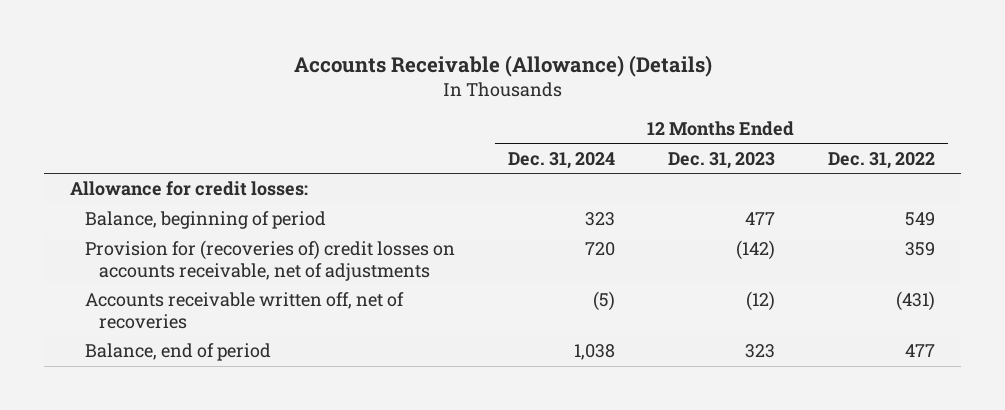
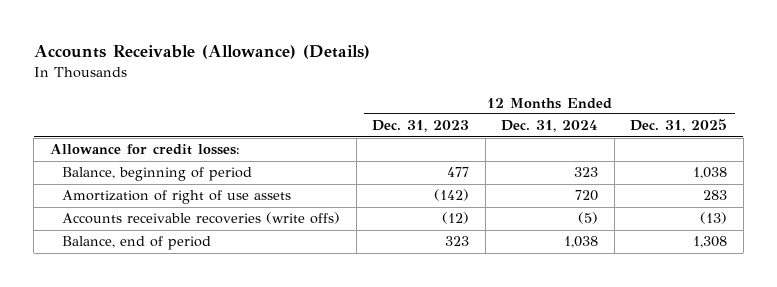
- | 12 Months Ended Dec. 31, 2024 | 12 Months Ended Dec. 31, 2023 | 12 Months Ended Dec. 31, 2022
+ | 12 Months Ended Dec. 31, 2023 | 12 Months Ended Dec. 31, 2024 | 12 Months Ended Dec. 31, 2025
- Provision for (recoveries of) credit losses on accounts receivable, net of adjustments | 720 | (142) | 359
- Accounts receivable written off, net of recoveries | (5) | (12) | (431)
+ Amortization of right of use assets | (142) | 720 | 283
+ Accounts receivable recoveries (write offs) | (12) | (5) | (13)

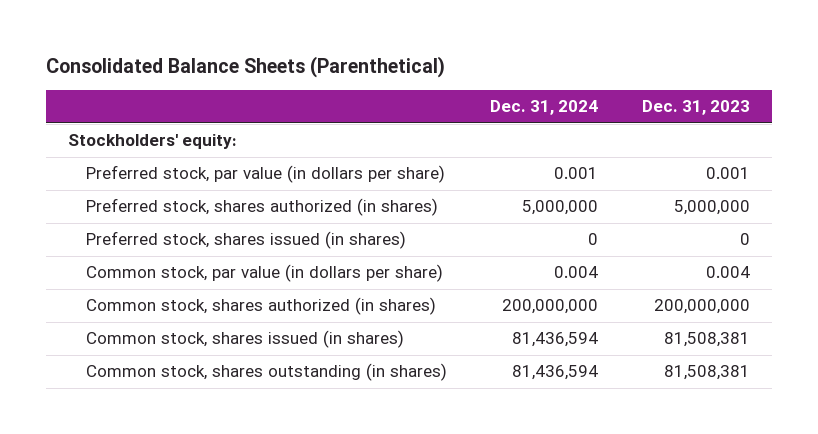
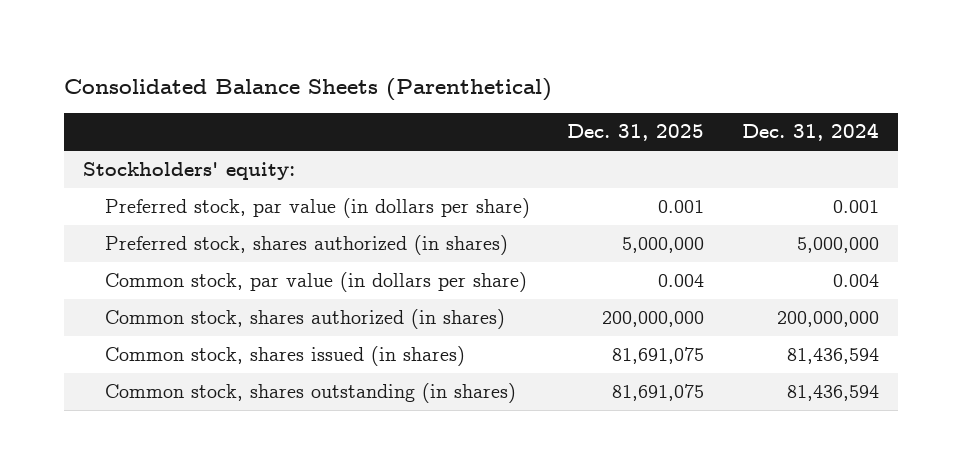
- | Dec. 31, 2024 | Dec. 31, 2023
+ | Dec. 31, 2025 | Dec. 31, 2024
- Preferred stock, shares issued (in shares) | 0 | 0

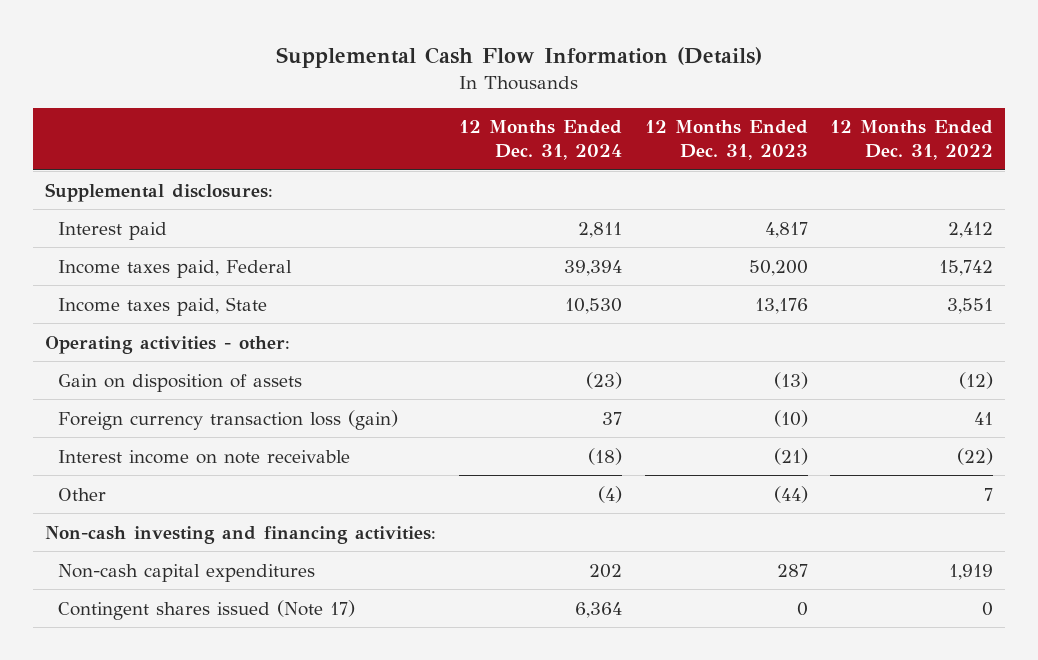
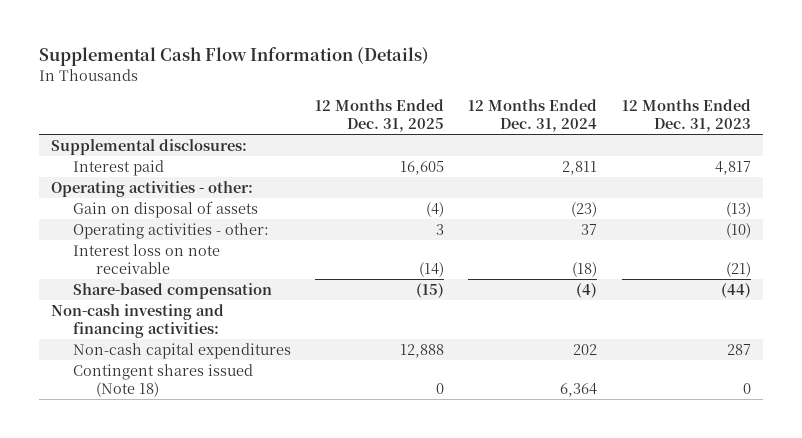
- | 12 Months Ended Dec. 31, 2024 | 12 Months Ended Dec. 31, 2023 | 12 Months Ended Dec. 31, 2022
+ | 12 Months Ended Dec. 31, 2025 | 12 Months Ended Dec. 31, 2024 | 12 Months Ended Dec. 31, 2023
- Income taxes paid, Federal | 39,394 | 50,200 | 15,742
- Income taxes paid, State | 10,530 | 13,176 | 3,551
- Gain on disposition of assets | (23) | (13) | (12)
- Foreign currency transaction loss (gain) | 37 | (10) | 41
- Interest income on note receivable | (18) | (21) | (22)
- Other | (4) | (44) | 7
+ Gain on disposal of assets | (4) | (23) | (13)
+ Operating activities - other: | 3 | 37 | (10)
+ Interest loss on note receivable | (14) | (18) | (21)
+ Share-based compensation | (15) | (4) | (44)
- Contingent shares issued (Note 17) | 6,364 | 0 | 0
+ Contingent shares issued (Note 18) | 0 | 6,364 | 0

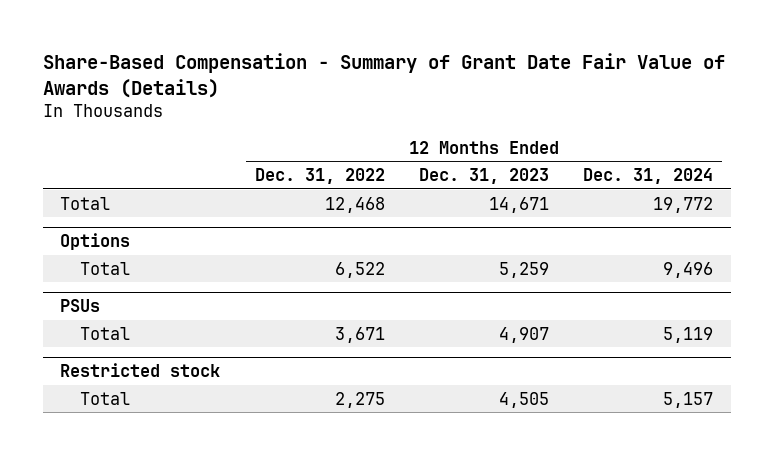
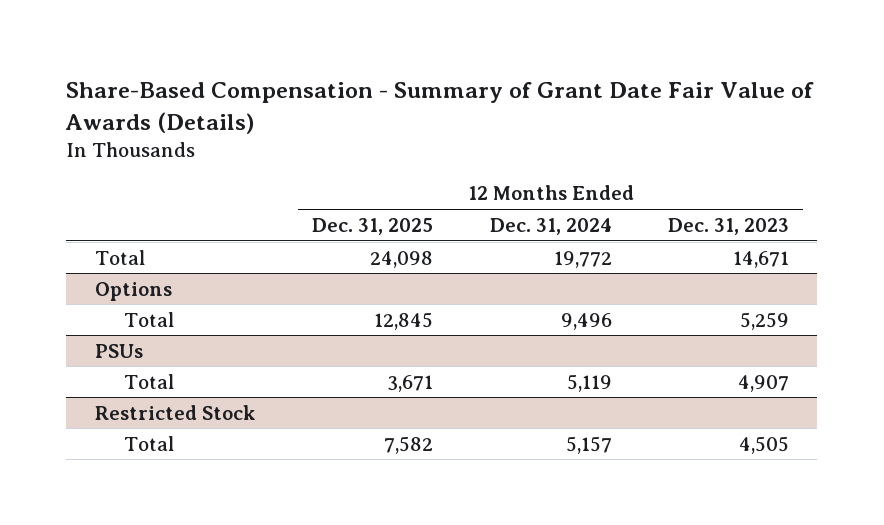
- | 12 Months Ended Dec. 31, 2022 | 12 Months Ended Dec. 31, 2023 | 12 Months Ended Dec. 31, 2024
+ | 12 Months Ended Dec. 31, 2025 | 12 Months Ended Dec. 31, 2024 | 12 Months Ended Dec. 31, 2023
- Restricted stock
+ Restricted Stock

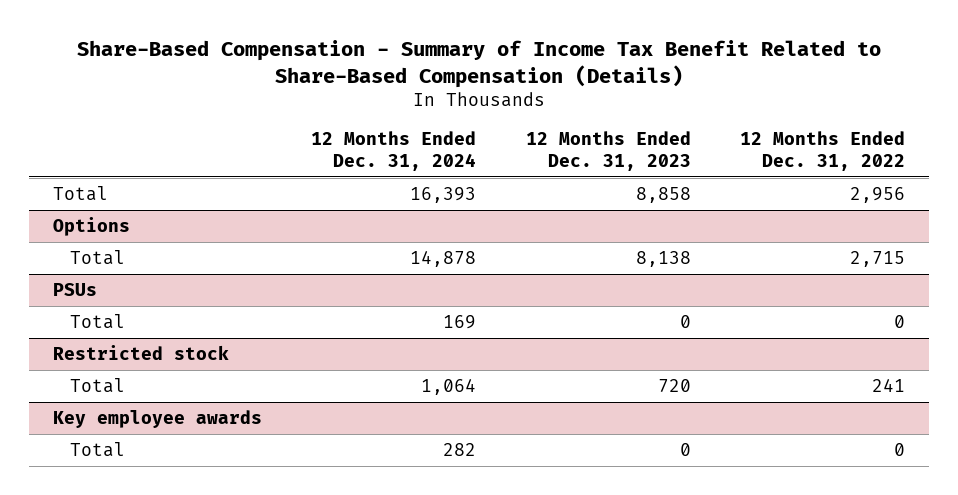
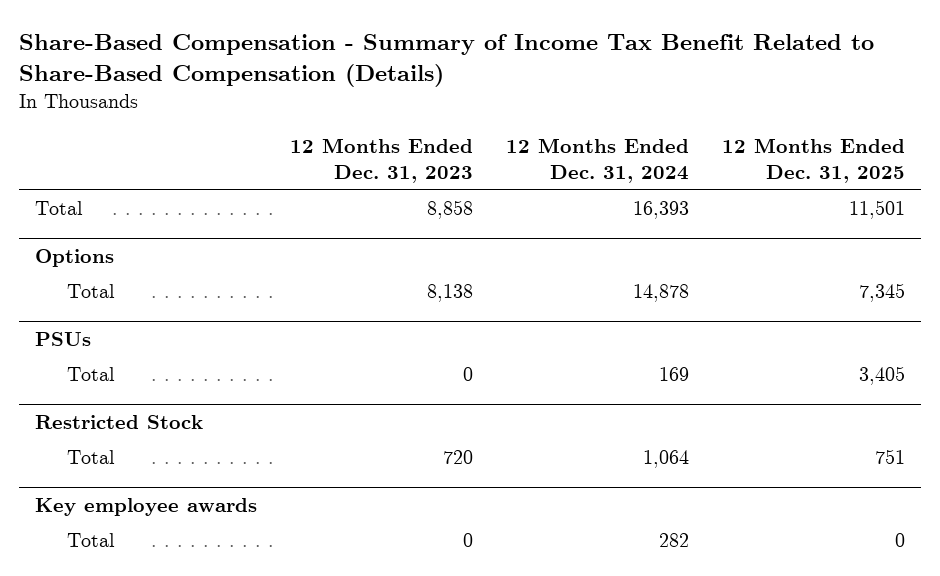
- | 12 Months Ended Dec. 31, 2024 | 12 Months Ended Dec. 31, 2023 | 12 Months Ended Dec. 31, 2022
+ | 12 Months Ended Dec. 31, 2023 | 12 Months Ended Dec. 31, 2024 | 12 Months Ended Dec. 31, 2025
- Restricted stock
+ Restricted Stock

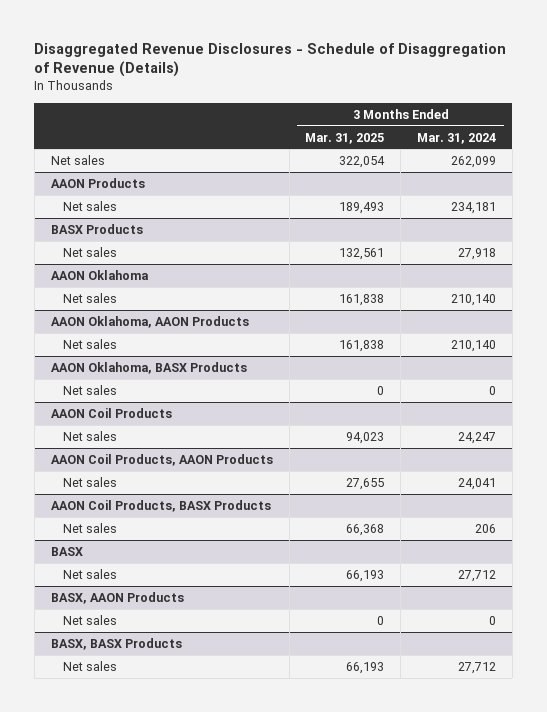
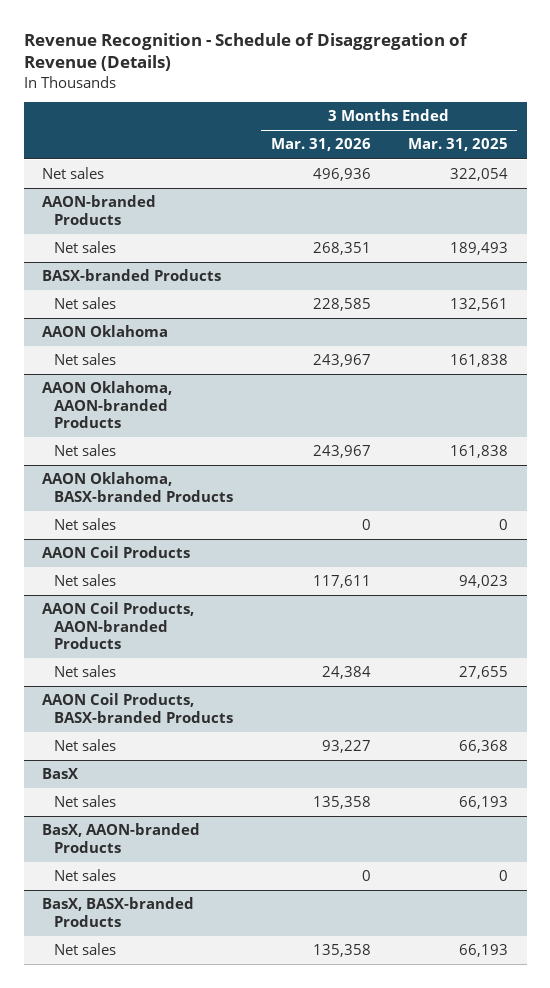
- Disaggregated Revenue Disclosures - Schedule of Disaggregation of Revenue (Details)
+ Revenue Recognition - Schedule of Disaggregation of Revenue (Details)
- | 3 Months Ended Mar. 31, 2025 | 3 Months Ended Mar. 31, 2024
+ | 3 Months Ended Mar. 31, 2026 | 3 Months Ended Mar. 31, 2025
- AAON Products
+ AAON-branded Products
- BASX Products
+ BASX-branded Products
- AAON Oklahoma, AAON Products
+ AAON Oklahoma, AAON-branded Products
- AAON Oklahoma, BASX Products
+ AAON Oklahoma, BASX-branded Products
- AAON Coil Products, AAON Products
+ AAON Coil Products, AAON-branded Products
- AAON Coil Products, BASX Products
+ AAON Coil Products, BASX-branded Products
- BASX
+ BasX
- BASX, AAON Products
+ BasX, AAON-branded Products
- BASX, BASX Products
+ BasX, BASX-branded Products

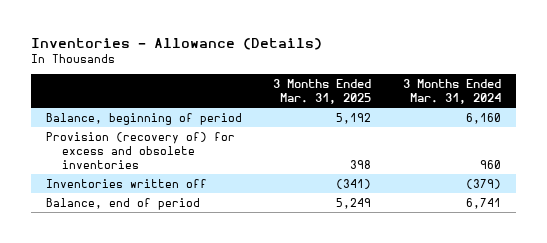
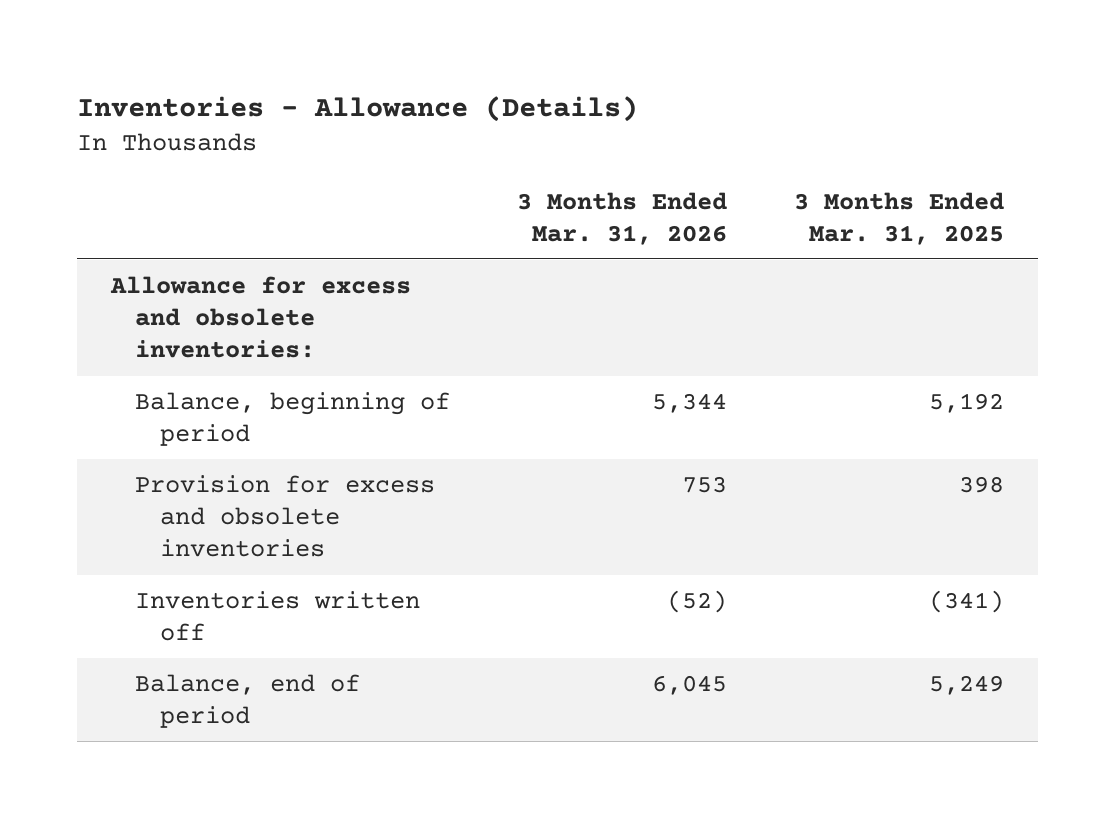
- | 3 Months Ended Mar. 31, 2025 | 3 Months Ended Mar. 31, 2024
+ | 3 Months Ended Mar. 31, 2026 | 3 Months Ended Mar. 31, 2025
+ Allowance for excess and obsolete inventories:
- Provision (recovery of) for excess and obsolete inventories | 398 | 960
+ Provision for excess and obsolete inventories | 753 | 398

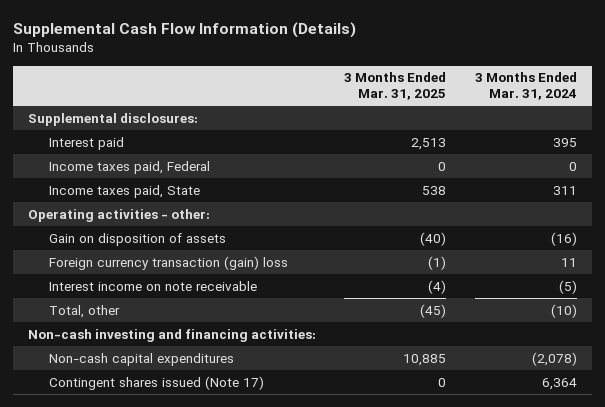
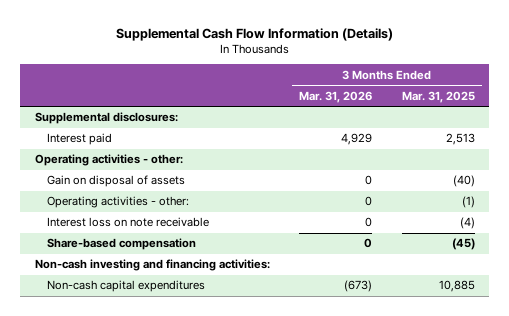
- | 3 Months Ended Mar. 31, 2025 | 3 Months Ended Mar. 31, 2024
+ | 3 Months Ended Mar. 31, 2026 | 3 Months Ended Mar. 31, 2025
- Income taxes paid, Federal | 0 | 0
- Income taxes paid, State | 538 | 311
- Gain on disposition of assets | (40) | (16)
- Foreign currency transaction (gain) loss | (1) | 11
- Interest income on note receivable | (4) | (5)
- Total, other | (45) | (10)
+ Gain on disposal of assets | 0 | (40)
+ Operating activities - other: | 0 | (1)
+ Interest loss on note receivable | 0 | (4)
+ Share-based compensation | 0 | (45)
- Contingent shares issued (Note 17) | 0 | 6,364

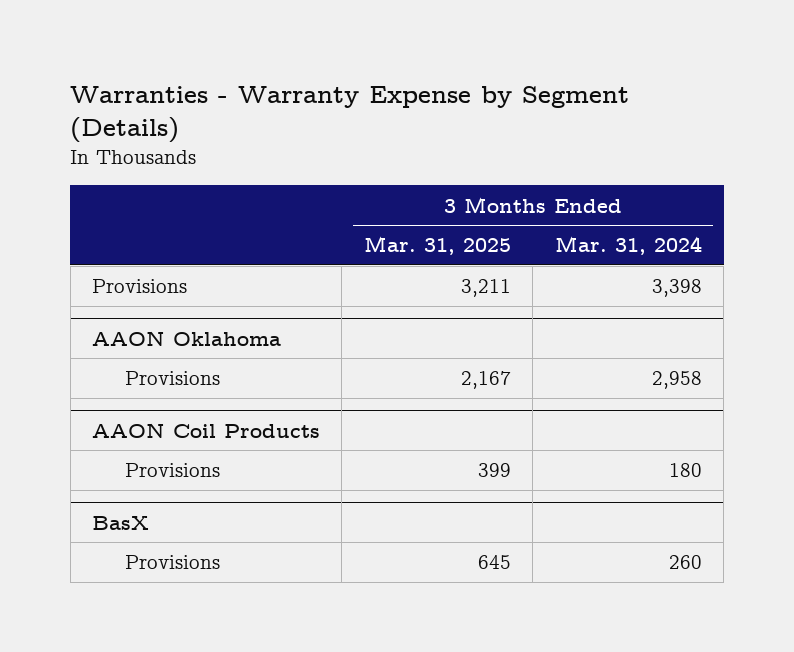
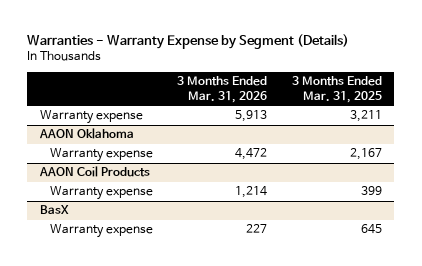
- | 3 Months Ended Mar. 31, 2025 | 3 Months Ended Mar. 31, 2024
+ | 3 Months Ended Mar. 31, 2026 | 3 Months Ended Mar. 31, 2025
- Provisions | 3,211 | 3,398
+ Warranty expense | 5,913 | 3,211
@ AAON Oklahoma
- Provisions | 2,167 | 2,958
+ Warranty expense | 4,472 | 2,167
@ AAON Coil Products
- Provisions | 399 | 180
+ Warranty expense | 1,214 | 399
@ BasX
- Provisions | 645 | 260
+ Warranty expense | 227 | 645

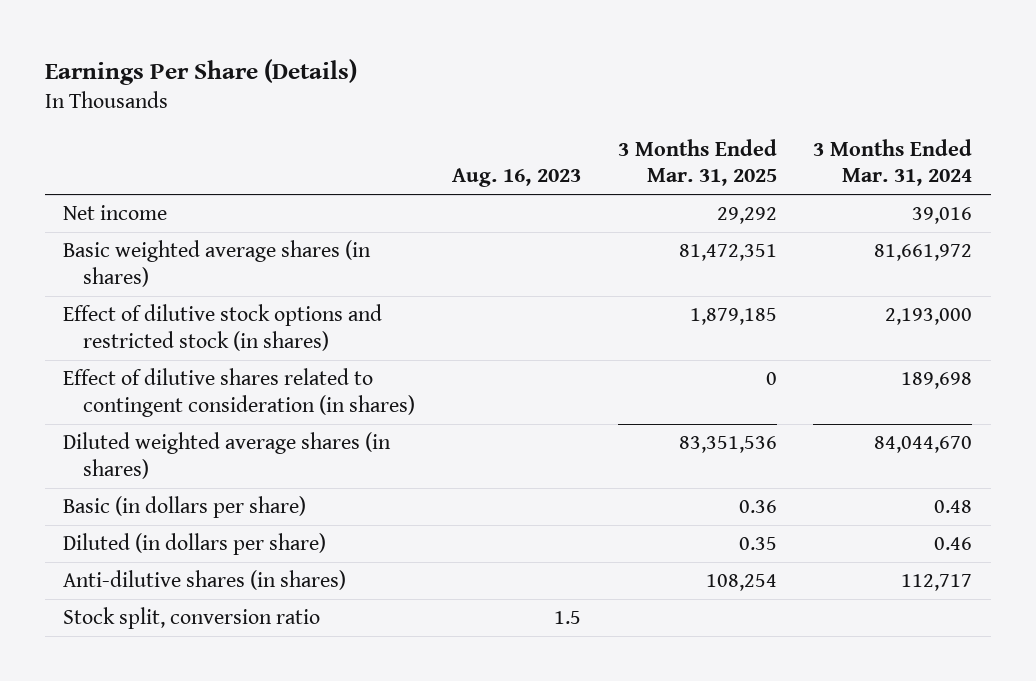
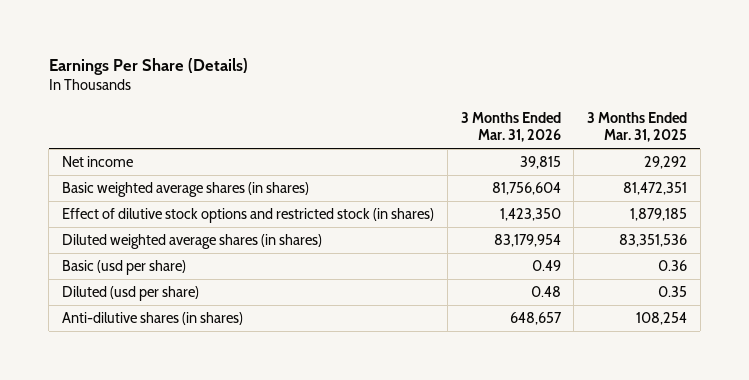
- | Aug. 16, 2023 | 3 Months Ended Mar. 31, 2025 | 3 Months Ended Mar. 31, 2024
+ | 3 Months Ended Mar. 31, 2026 | 3 Months Ended Mar. 31, 2025
- Effect of dilutive shares related to contingent consideration (in shares) | | 0 | 189,698
- Basic (in dollars per share) | | 0.36 | 0.48
- Diluted (in dollars per share) | | 0.35 | 0.46
+ Basic (usd per share) | 0.49 | 0.36
+ Diluted (usd per share) | 0.48 | 0.35
- Stock split, conversion ratio | 1.5 | |

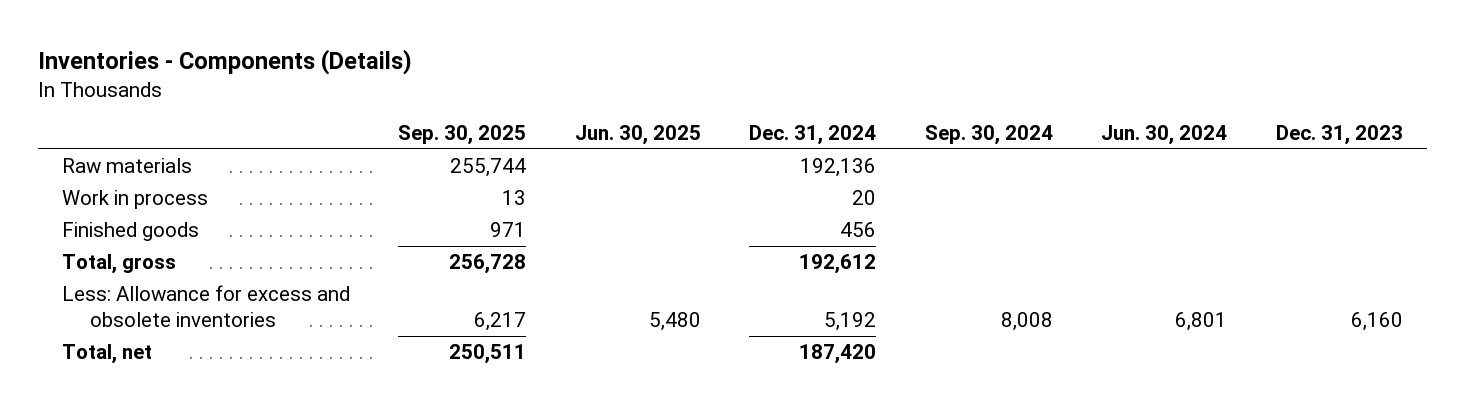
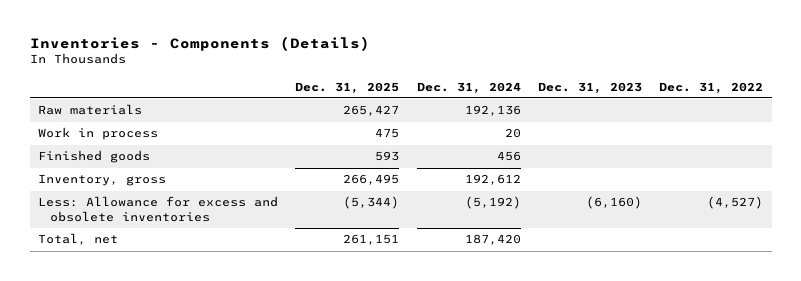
- | Sep. 30, 2025 | Jun. 30, 2025 | Dec. 31, 2024 | Sep. 30, 2024 | Jun. 30, 2024 | Dec. 31, 2023
+ | Dec. 31, 2025 | Dec. 31, 2024 | Dec. 31, 2023 | Dec. 31, 2022
- Total, gross | 256,728 | | 192,612 | | |
- Less: Allowance for excess and obsolete inventories | 6,217 | 5,480 | 5,192 | 8,008 | 6,801 | 6,160
+ Inventory, gross | 266,495 | 192,612 | |
+ Less: Allowance for excess and obsolete inventories | (5,344) | (5,192) | (6,160) | (4,527)

